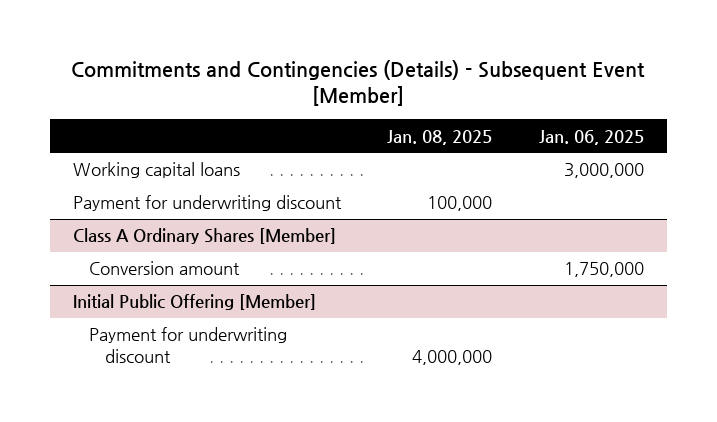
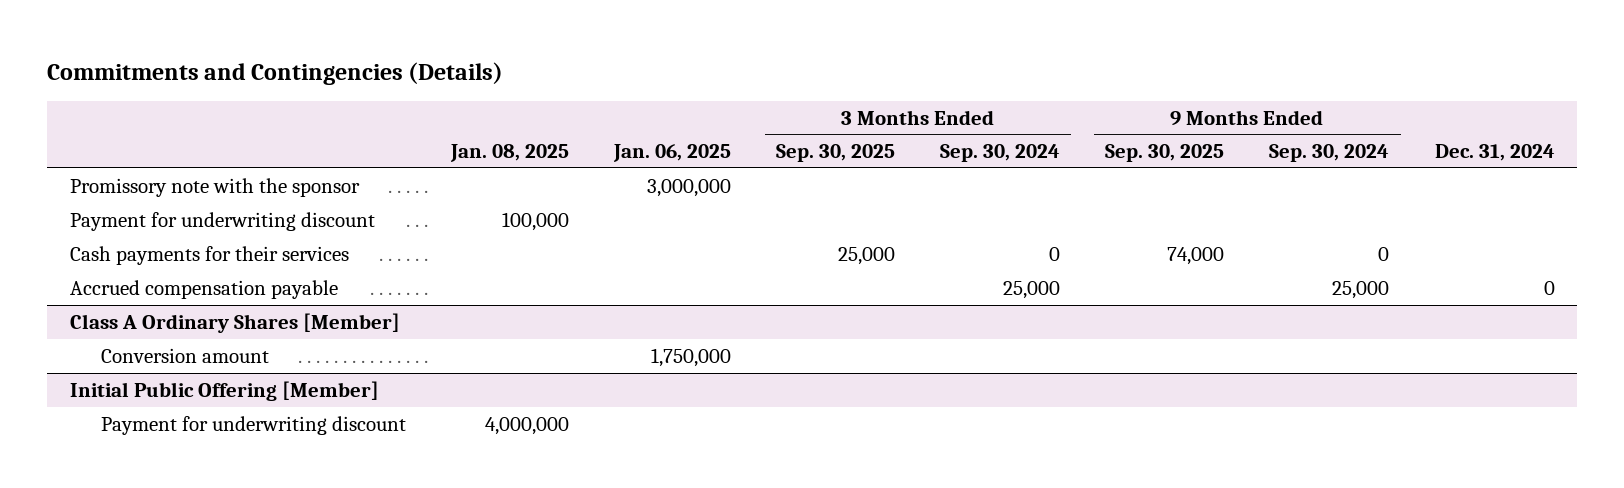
- Commitments and Contingencies (Details) - Subsequent Event [Member]
+ Commitments and Contingencies (Details)
- | Jan. 08, 2025 | Jan. 06, 2025
+ | Jan. 08, 2025 | Jan. 06, 2025 | 3 Months Ended Sep. 30, 2025 | 3 Months Ended Sep. 30, 2024 | 9 Months Ended Sep. 30, 2025 | 9 Months Ended Sep. 30, 2024 | Dec. 31, 2024
- Working capital loans | | 3,000,000
+ Promissory note with the sponsor | | 3,000,000 | | | | |
+ Cash payments for their services | | | 25,000 | 0 | 74,000 | 0 |
+ Accrued compensation payable | | | | 25,000 | | 25,000 | 0

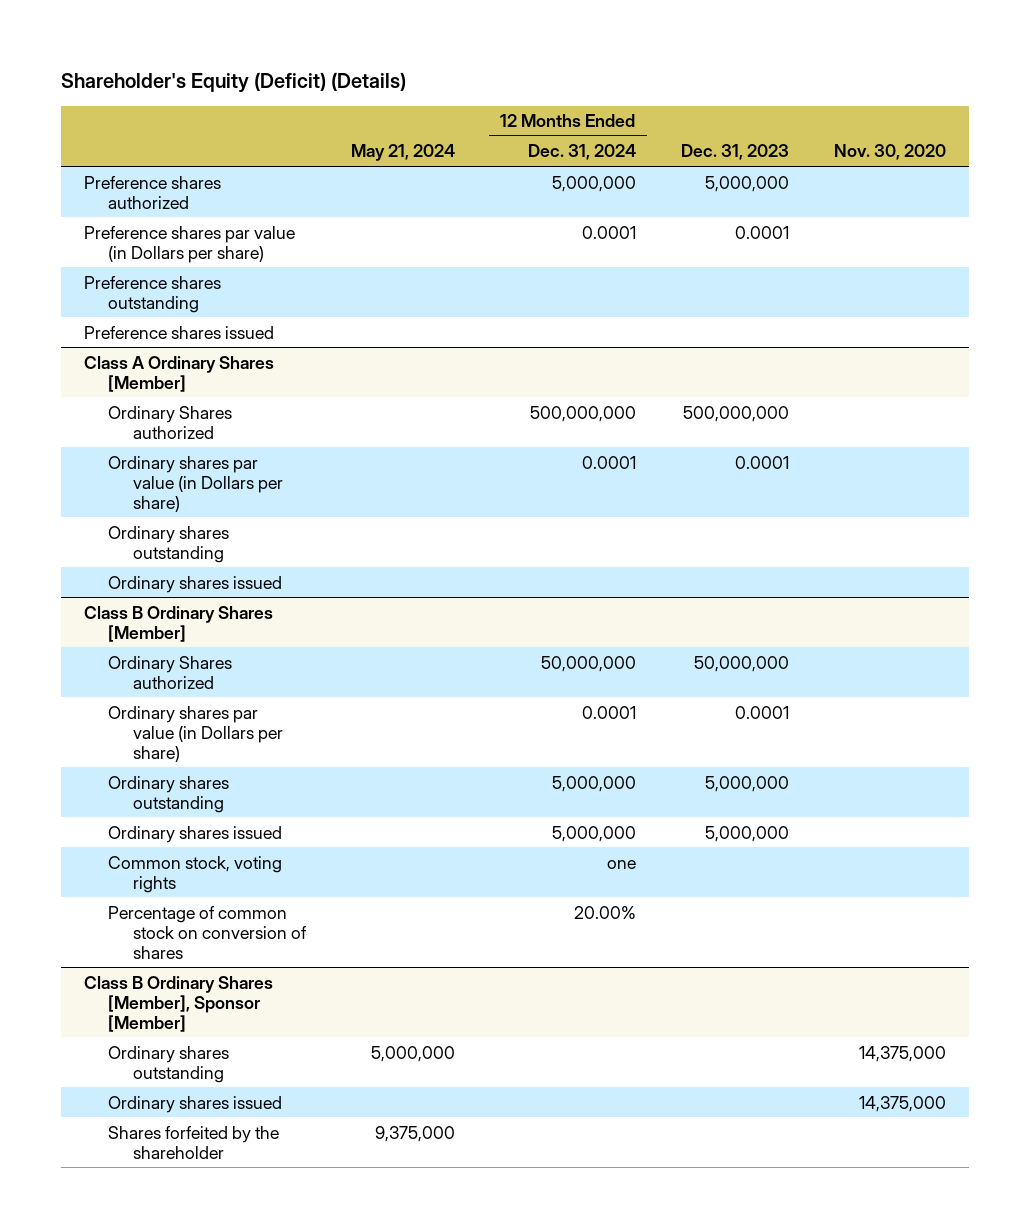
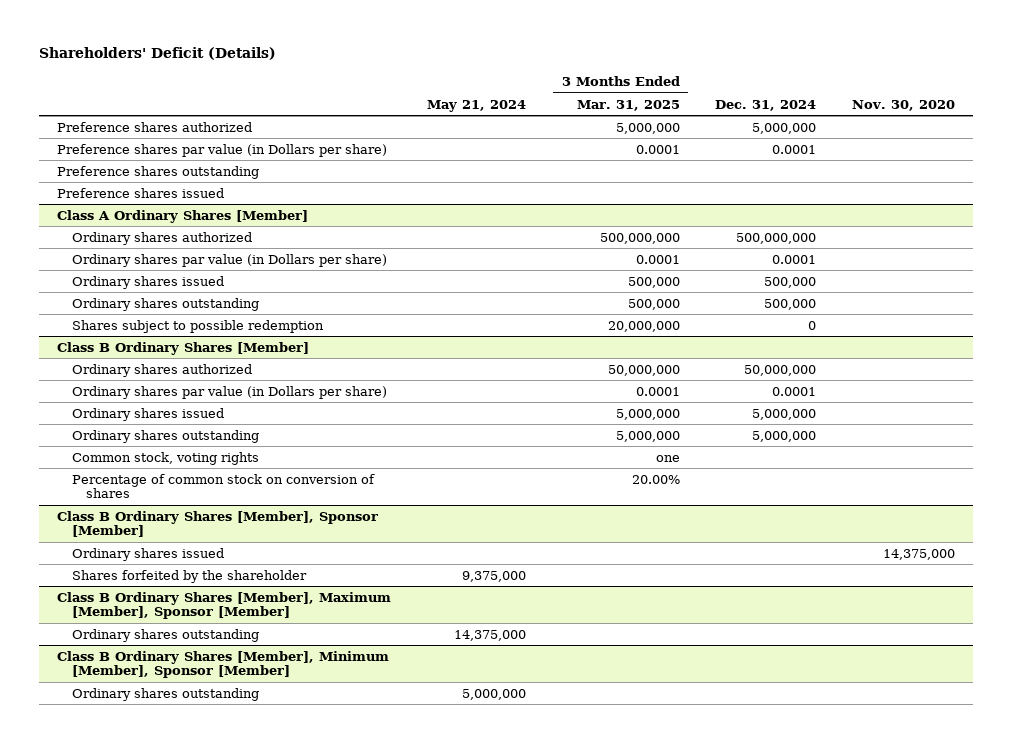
- Shareholder's Equity (Deficit) (Details)
+ Shareholders' Deficit (Details)
- | May 21, 2024 | 12 Months Ended Dec. 31, 2024 | Dec. 31, 2023 | Nov. 30, 2020
+ | May 21, 2024 | 3 Months Ended Mar. 31, 2025 | Dec. 31, 2024 | Nov. 30, 2020
@ Class A Ordinary Shares [Member]
- Ordinary Shares authorized | | 500,000,000 | 500,000,000 |
+ Ordinary shares authorized | | 500,000,000 | 500,000,000 |
moved down: Ordinary shares outstanding | | 500,000 | 500,000 |
+ Shares subject to possible redemption | | 20,000,000 | 0 |
@ Class B Ordinary Shares [Member]
- Ordinary Shares authorized | | 50,000,000 | 50,000,000 |
+ Ordinary shares authorized | | 50,000,000 | 50,000,000 |
moved down: Ordinary shares outstanding | | 5,000,000 | 5,000,000 |
@ Class B Ordinary Shares [Member], Sponsor [Member]
- Ordinary shares outstanding | 5,000,000 | | | 14,375,000
+ Class B Ordinary Shares [Member], Maximum [Member], Sponsor [Member]
+ Ordinary shares outstanding | 14,375,000 | | |
+ Class B Ordinary Shares [Member], Minimum [Member], Sponsor [Member]
+ Ordinary shares outstanding | 5,000,000 | | |

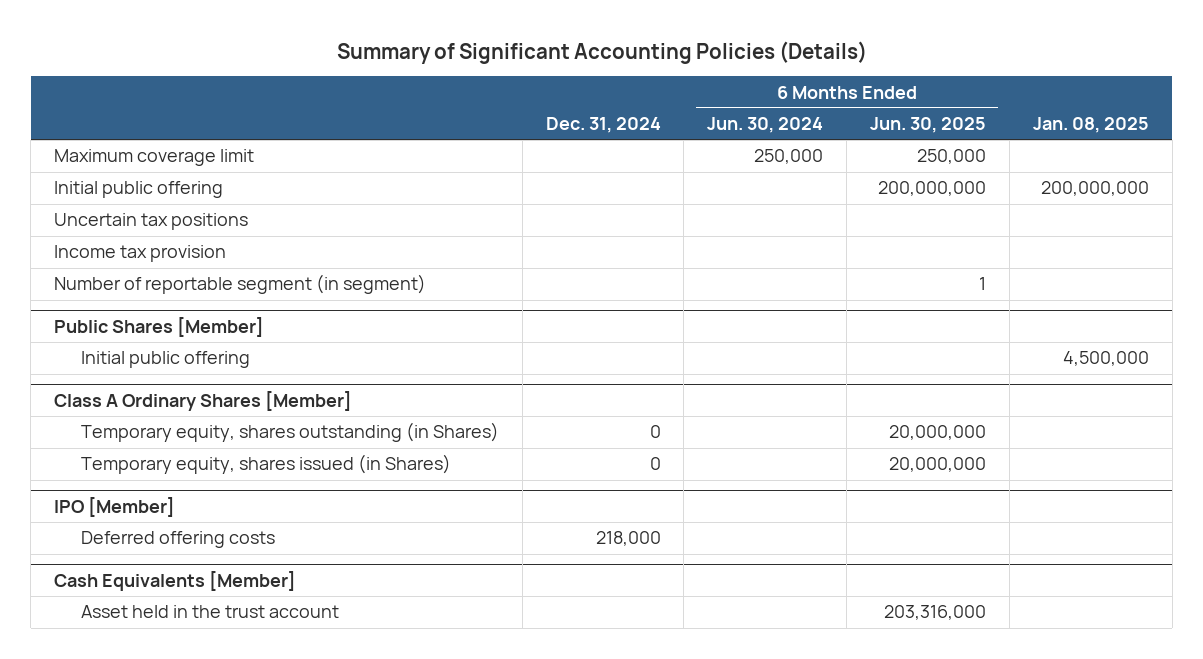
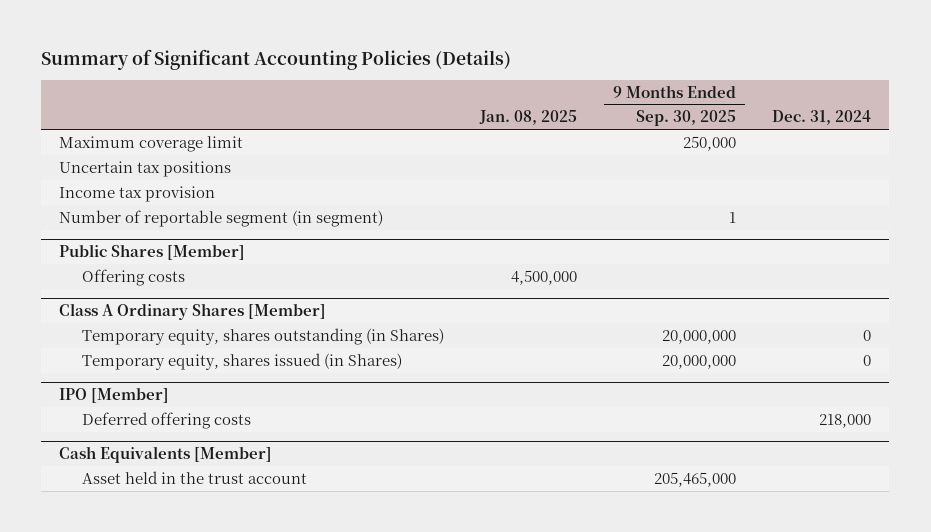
- | Dec. 31, 2024 | 6 Months Ended Jun. 30, 2024 | 6 Months Ended Jun. 30, 2025 | Jan. 08, 2025
+ | Jan. 08, 2025 | 9 Months Ended Sep. 30, 2025 | Dec. 31, 2024
- Initial public offering | | | 200,000,000 | 200,000,000
@ Public Shares [Member]
- Initial public offering | | | | 4,500,000
+ Offering costs | 4,500,000 | |

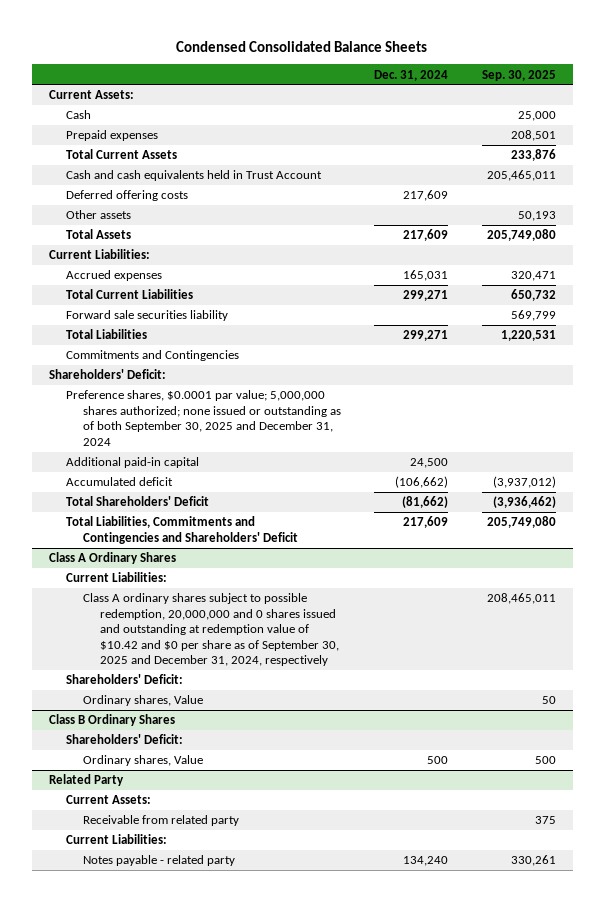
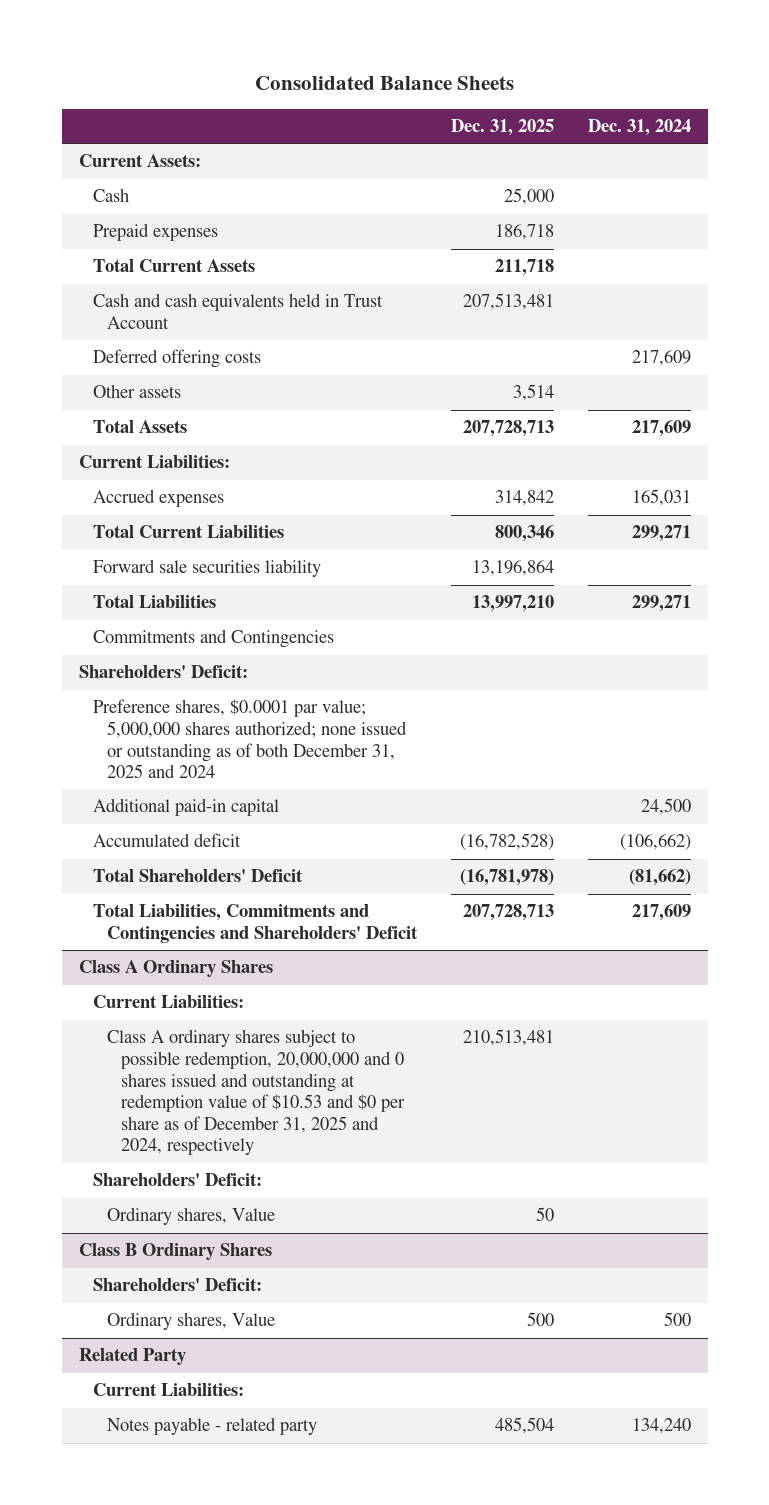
- Condensed Consolidated Balance Sheets
+ Consolidated Balance Sheets
- | Dec. 31, 2024 | Sep. 30, 2025
+ | Dec. 31, 2025 | Dec. 31, 2024
- Preference shares, $0.0001 par value; 5,000,000 shares authorized; none issued or outstanding as of both September 30, 2025 and December 31, 2024
+ Preference shares, $0.0001 par value; 5,000,000 shares authorized; none issued or outstanding as of both December 31, 2025 and 2024
@ Class A Ordinary Shares
- Class A ordinary shares subject to possible redemption, 20,000,000 and 0 shares issued and outstanding at redemption value of $10.42 and $0 per share as of September 30, 2025 and December 31, 2024, respectively | | 208,465,011
+ Class A ordinary shares subject to possible redemption, 20,000,000 and 0 shares issued and outstanding at redemption value of $10.53 and $0 per share as of December 31, 2025 and 2024, respectively | 210,513,481 |
@ Related Party
- Current Assets:
- Receivable from related party | | 375

